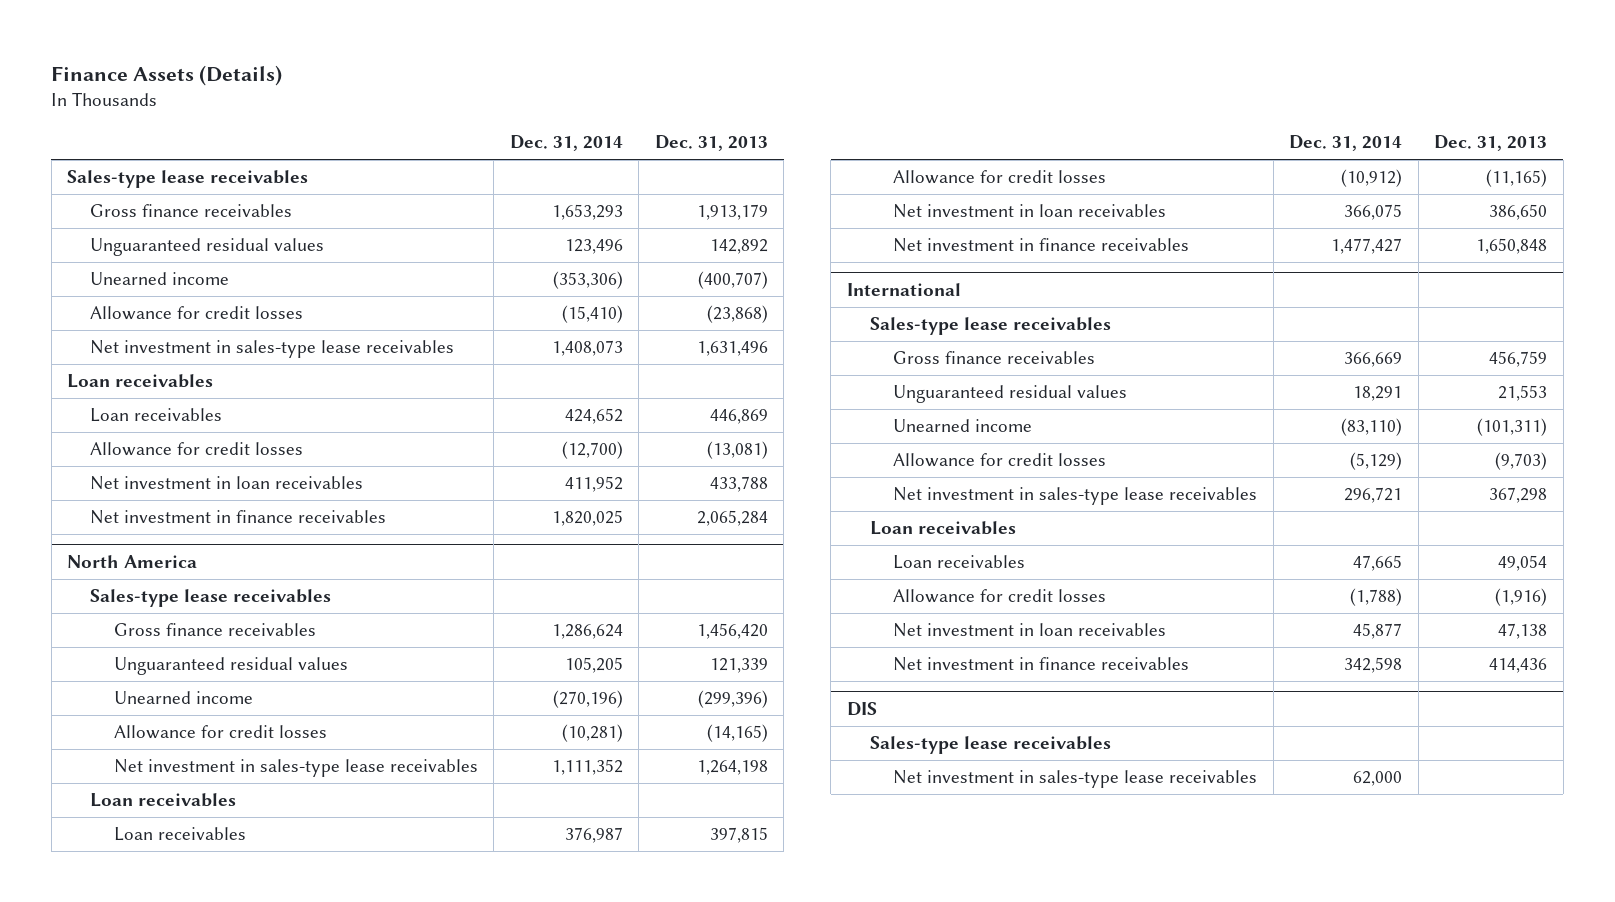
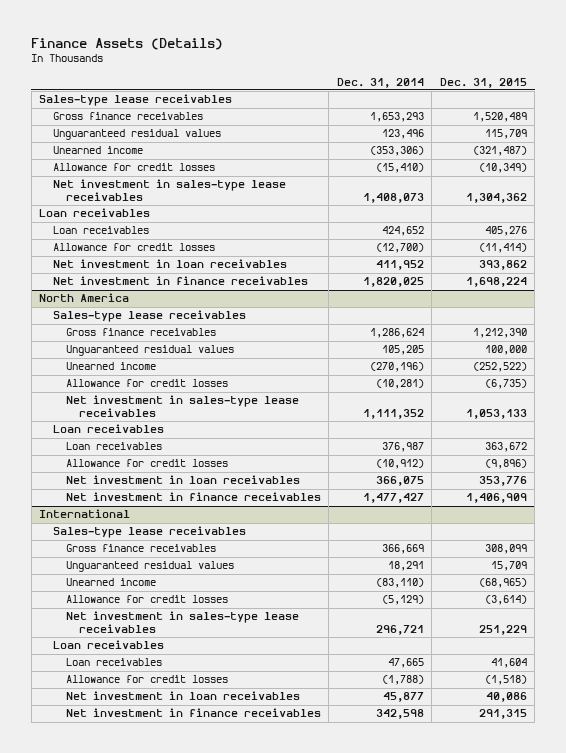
- | Dec. 31, 2014 | Dec. 31, 2013
+ | Dec. 31, 2014 | Dec. 31, 2015
- DIS
- Sales-type lease receivables
- Net investment in sales-type lease receivables | 62,000 |

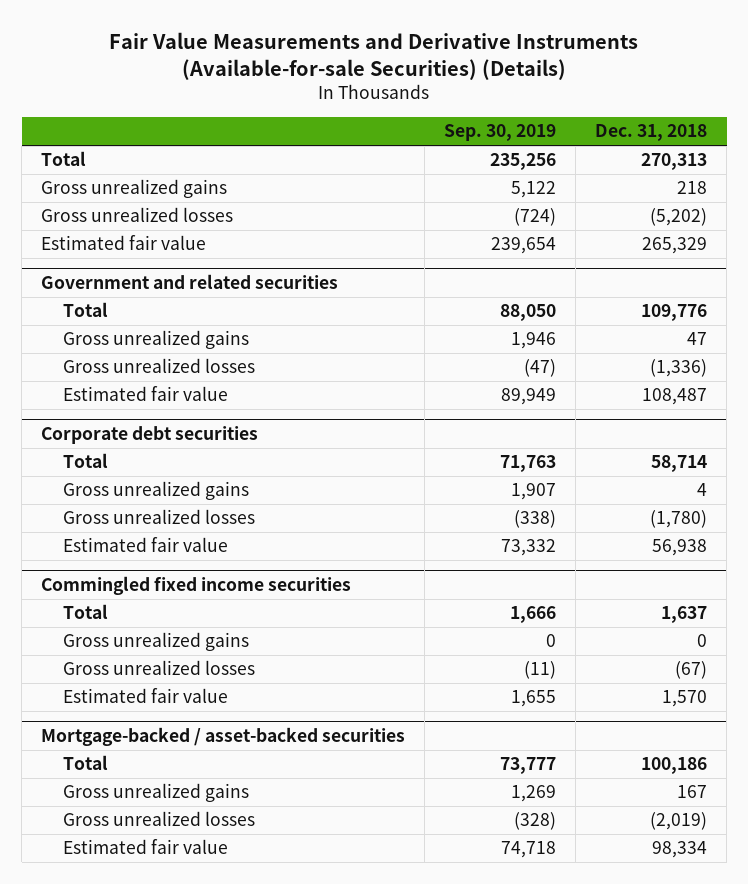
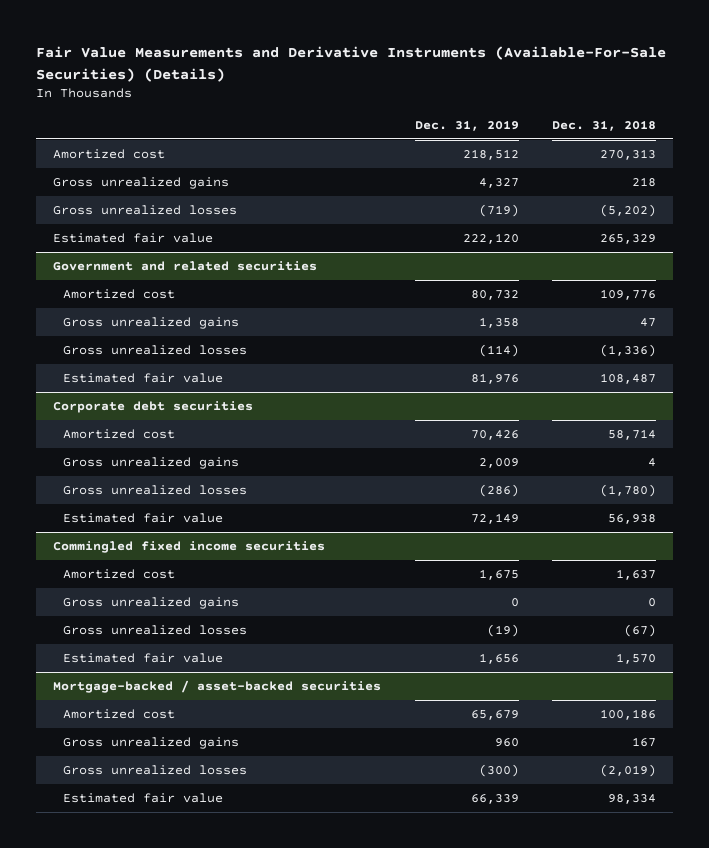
- Fair Value Measurements and Derivative Instruments (Available-for-sale Securities) (Details)
+ Fair Value Measurements and Derivative Instruments (Available-For-Sale Securities) (Details)
- | Sep. 30, 2019 | Dec. 31, 2018
+ | Dec. 31, 2019 | Dec. 31, 2018
- Total | 235,256 | 270,313
+ Amortized cost | 218,512 | 270,313
@ Government and related securities
- Total | 88,050 | 109,776
+ Amortized cost | 80,732 | 109,776
@ Corporate debt securities
- Total | 71,763 | 58,714
+ Amortized cost | 70,426 | 58,714
@ Commingled fixed income securities
- Total | 1,666 | 1,637
+ Amortized cost | 1,675 | 1,637
@ Mortgage-backed / asset-backed securities
- Total | 73,777 | 100,186
+ Amortized cost | 65,679 | 100,186

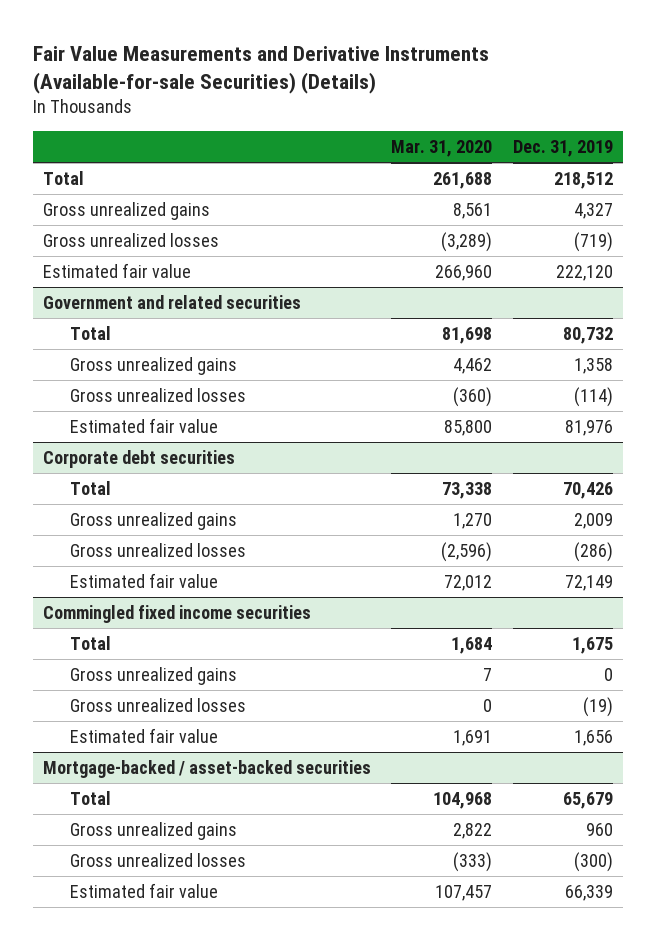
- Fair Value Measurements and Derivative Instruments (Available-For-Sale Securities) (Details)
+ Fair Value Measurements and Derivative Instruments (Available-for-sale Securities) (Details)
- | Dec. 31, 2019 | Dec. 31, 2018
+ | Mar. 31, 2020 | Dec. 31, 2019
- Amortized cost | 218,512 | 270,313
+ Total | 261,688 | 218,512
@ Government and related securities
- Amortized cost | 80,732 | 109,776
+ Total | 81,698 | 80,732
@ Corporate debt securities
- Amortized cost | 70,426 | 58,714
+ Total | 73,338 | 70,426
@ Commingled fixed income securities
- Amortized cost | 1,675 | 1,637
+ Total | 1,684 | 1,675
@ Mortgage-backed / asset-backed securities
- Amortized cost | 65,679 | 100,186
+ Total | 104,968 | 65,679

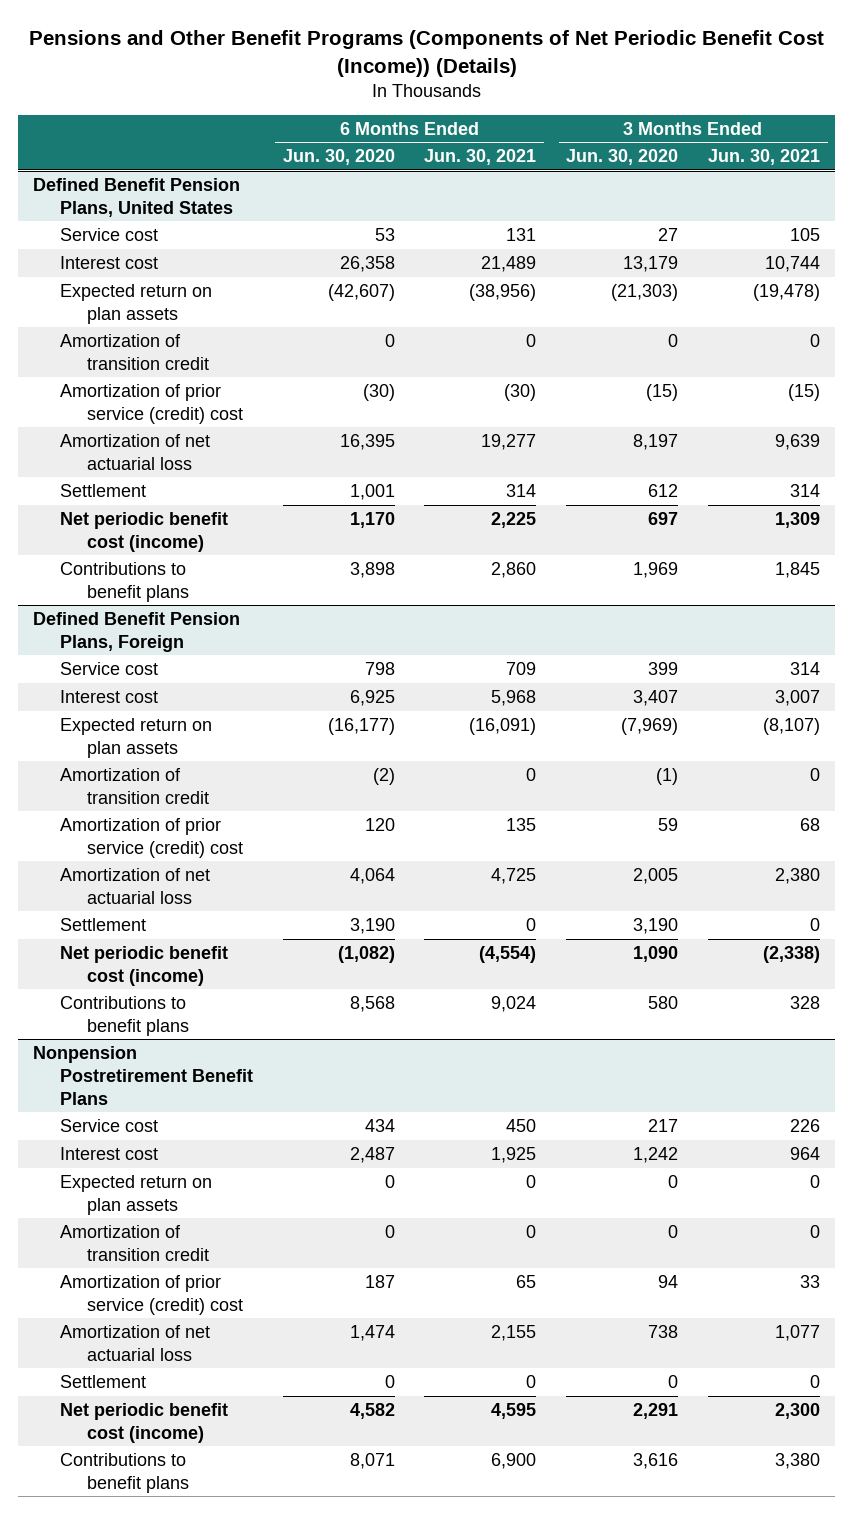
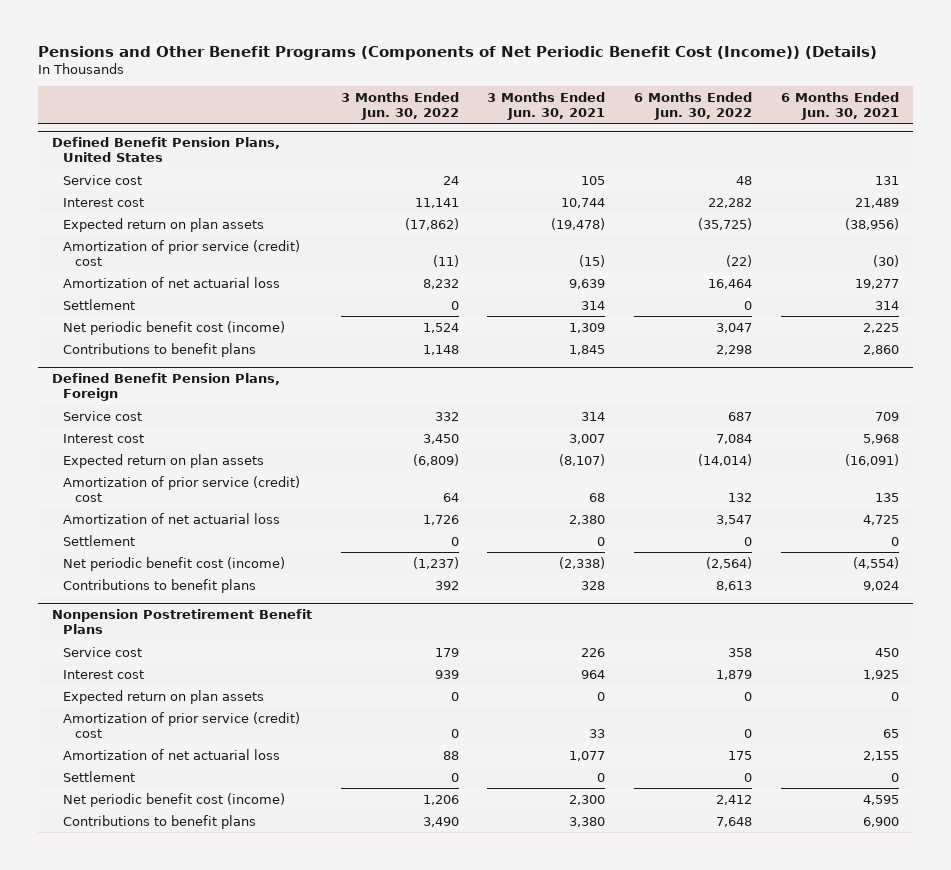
- | 6 Months Ended Jun. 30, 2020 | 6 Months Ended Jun. 30, 2021 | 3 Months Ended Jun. 30, 2020 | 3 Months Ended Jun. 30, 2021
+ | 3 Months Ended Jun. 30, 2022 | 3 Months Ended Jun. 30, 2021 | 6 Months Ended Jun. 30, 2022 | 6 Months Ended Jun. 30, 2021
@ Defined Benefit Pension Plans, United States
- Amortization of transition credit | 0 | 0 | 0 | 0
@ Defined Benefit Pension Plans, Foreign
- Amortization of transition credit | (2) | 0 | (1) | 0
@ Nonpension Postretirement Benefit Plans
- Amortization of transition credit | 0 | 0 | 0 | 0

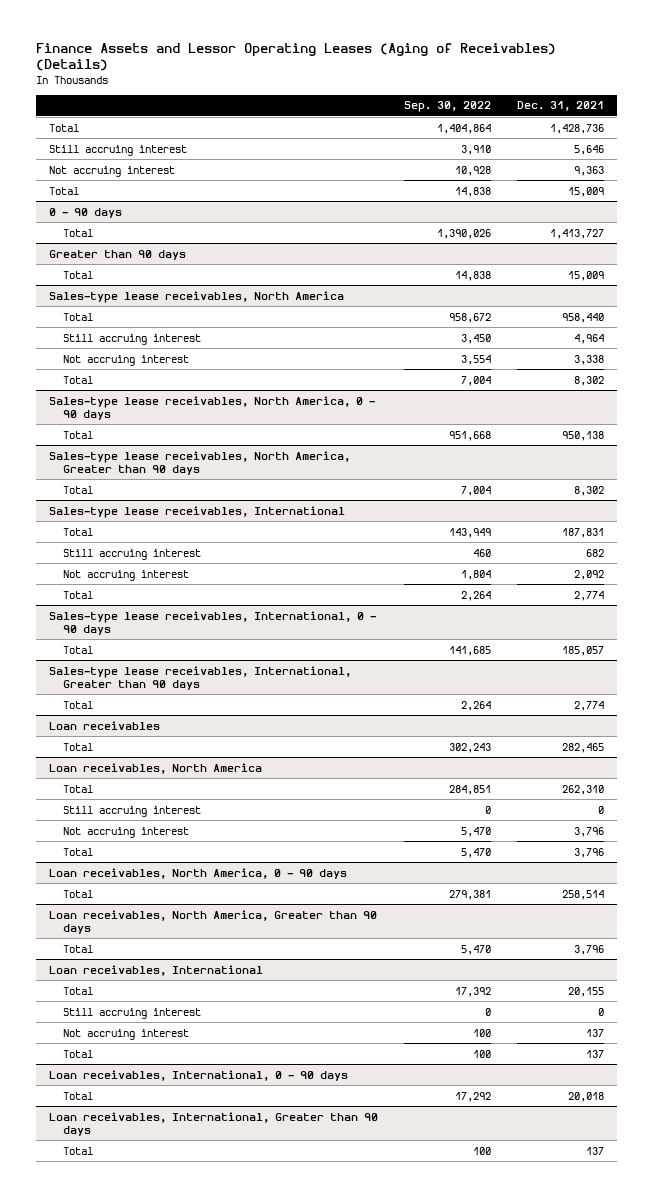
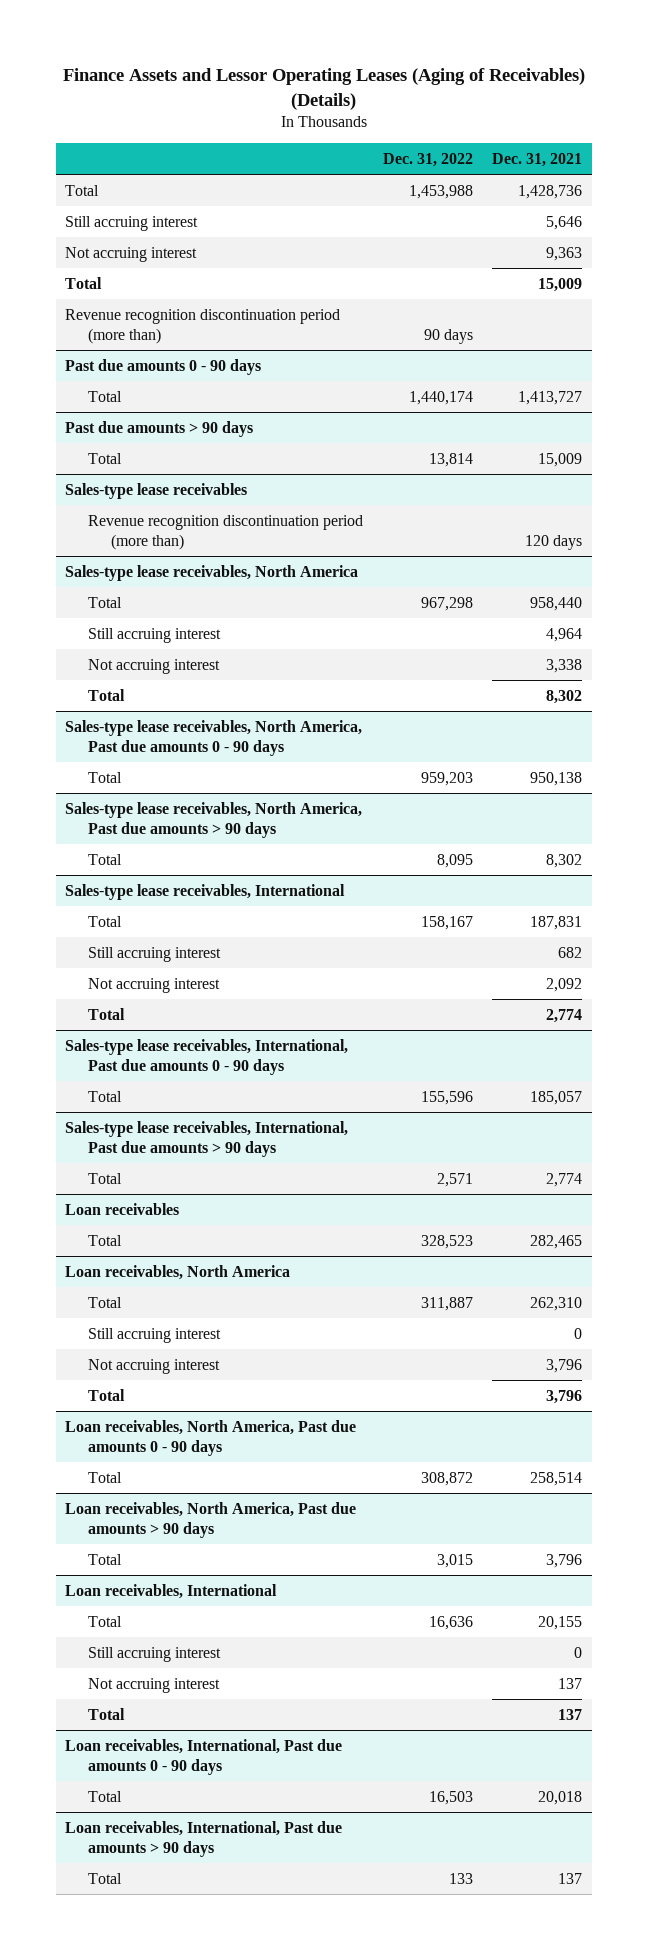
- | Sep. 30, 2022 | Dec. 31, 2021
+ | Dec. 31, 2022 | Dec. 31, 2021
- 0 - 90 days
+ Revenue recognition discontinuation period (more than) | 90 days |
+ Past due amounts 0 - 90 days
- Greater than 90 days
+ Past due amounts > 90 days
+ Sales-type lease receivables
+ Revenue recognition discontinuation period (more than) | | 120 days
- Sales-type lease receivables, North America, 0 - 90 days
+ Sales-type lease receivables, North America, Past due amounts 0 - 90 days
- Sales-type lease receivables, North America, Greater than 90 days
+ Sales-type lease receivables, North America, Past due amounts > 90 days
- Sales-type lease receivables, International, 0 - 90 days
+ Sales-type lease receivables, International, Past due amounts 0 - 90 days
- Sales-type lease receivables, International, Greater than 90 days
+ Sales-type lease receivables, International, Past due amounts > 90 days
- Loan receivables, North America, 0 - 90 days
+ Loan receivables, North America, Past due amounts 0 - 90 days
- Loan receivables, North America, Greater than 90 days
+ Loan receivables, North America, Past due amounts > 90 days
- Loan receivables, International, 0 - 90 days
+ Loan receivables, International, Past due amounts 0 - 90 days
- Loan receivables, International, Greater than 90 days
+ Loan receivables, International, Past due amounts > 90 days

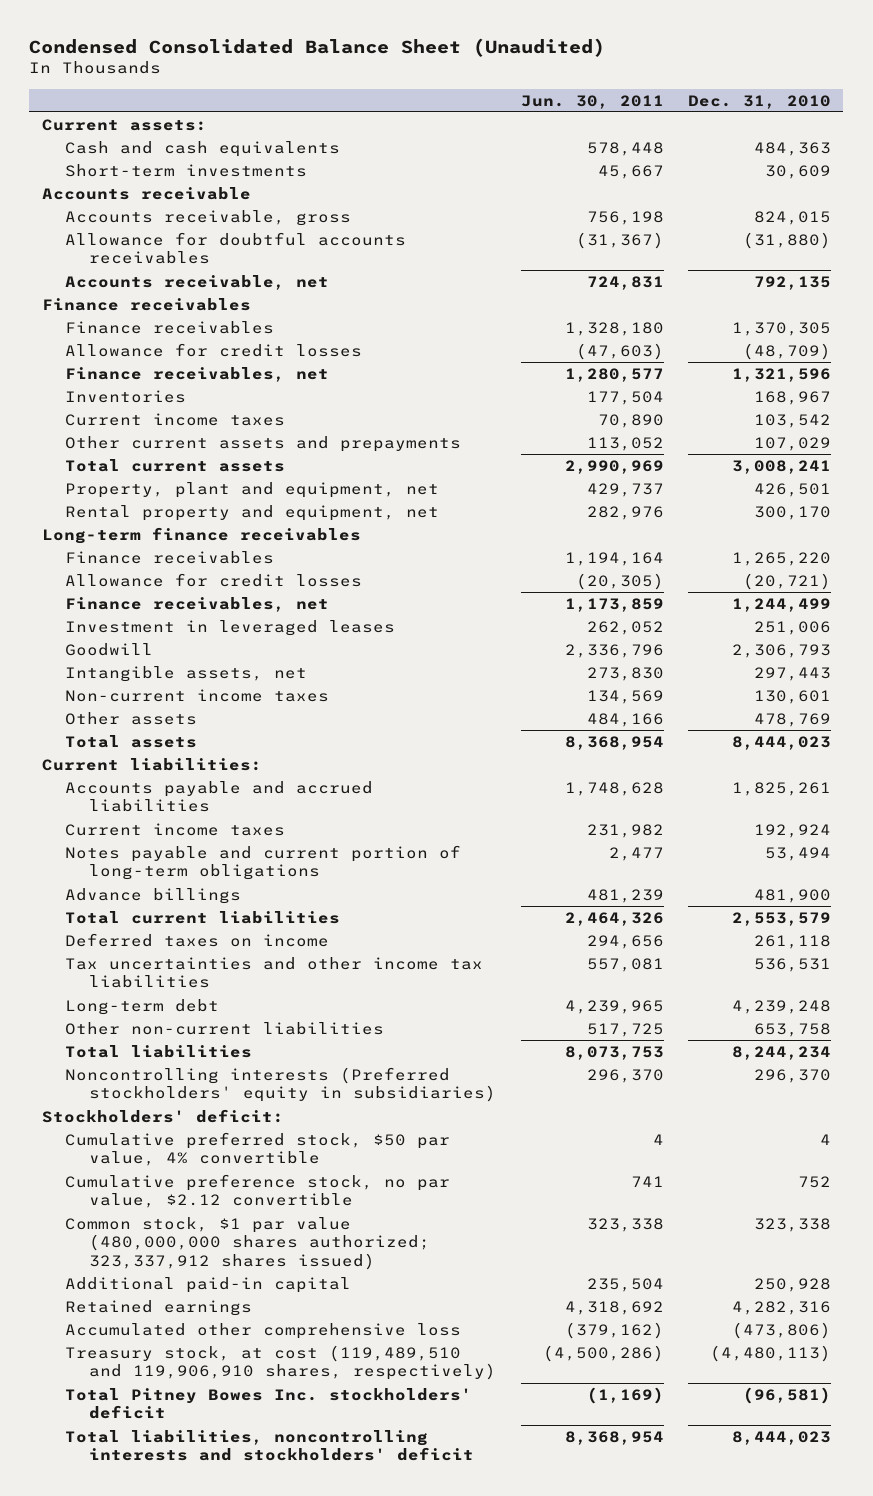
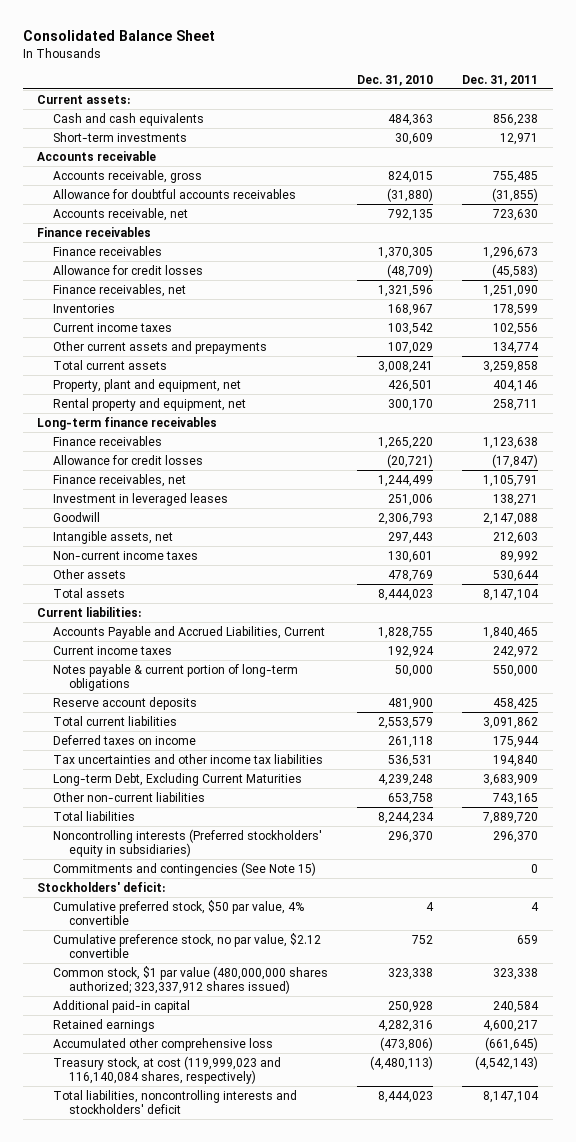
- Condensed Consolidated Balance Sheet (Unaudited)
+ Consolidated Balance Sheet
- | Jun. 30, 2011 | Dec. 31, 2010
+ | Dec. 31, 2010 | Dec. 31, 2011
- Accounts payable and accrued liabilities | 1,748,628 | 1,825,261
+ Accounts Payable and Accrued Liabilities, Current | 1,828,755 | 1,840,465
- Notes payable and current portion of long-term obligations | 2,477 | 53,494
- Advance billings | 481,239 | 481,900
+ Notes payable & current portion of long-term obligations | 50,000 | 550,000
+ Reserve account deposits | 481,900 | 458,425
- Long-term debt | 4,239,965 | 4,239,248
+ Long-term Debt, Excluding Current Maturities | 4,239,248 | 3,683,909
+ Commitments and contingencies (See Note 15) | | 0
- Treasury stock, at cost (119,489,510 and 119,906,910 shares, respectively) | (4,500,286) | (4,480,113)
- Total Pitney Bowes Inc. stockholders' deficit | (1,169) | (96,581)
+ Treasury stock, at cost (119,999,023 and 116,140,084 shares, respectively) | (4,480,113) | (4,542,143)

